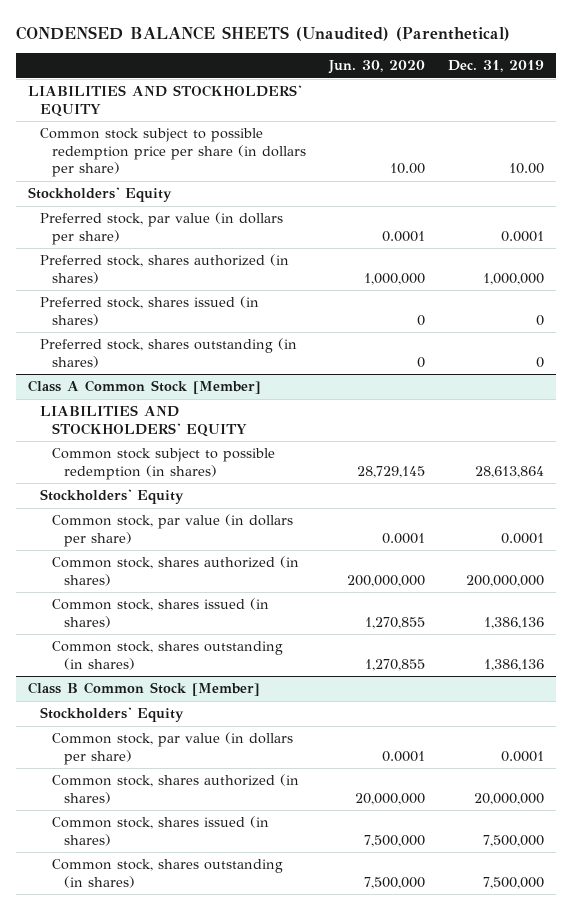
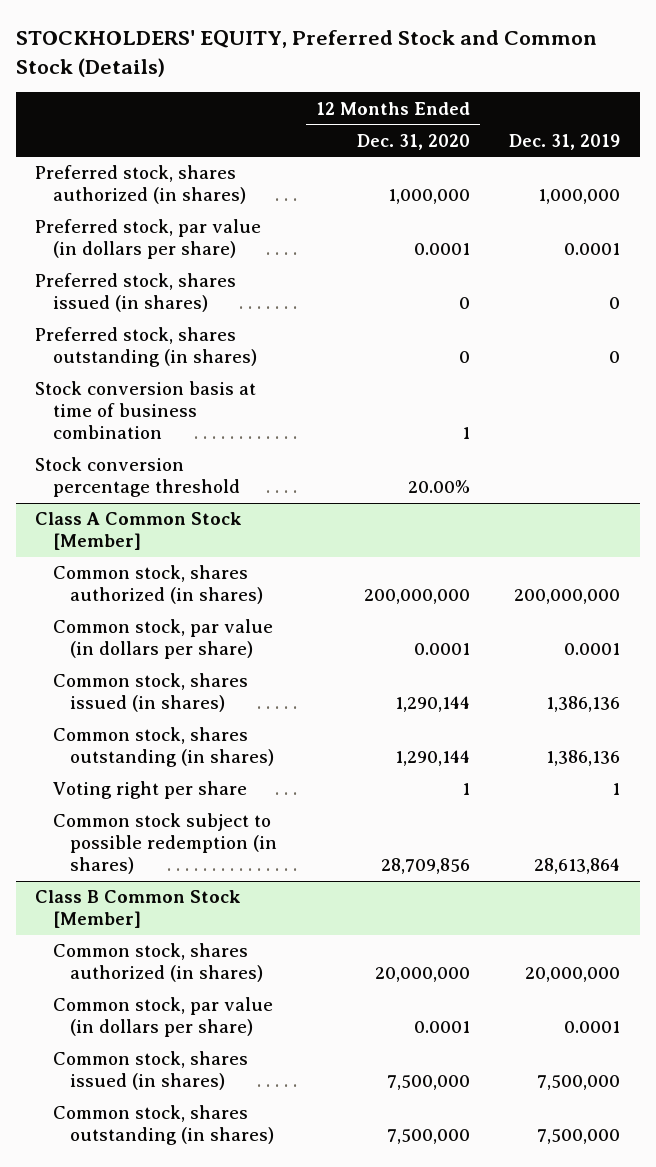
- CONDENSED BALANCE SHEETS (Unaudited) (Parenthetical)
+ STOCKHOLDERS' EQUITY, Preferred Stock and Common Stock (Details)
- | Jun. 30, 2020 | Dec. 31, 2019
+ | 12 Months Ended Dec. 31, 2020 | Dec. 31, 2019
- LIABILITIES AND STOCKHOLDERS' EQUITY
- Common stock subject to possible redemption price per share (in dollars per share) | 10.00 | 10.00
- Stockholders' Equity
moved down: Preferred stock, par value (in dollars per share) | 0.0001 | 0.0001
+ Stock conversion basis at time of business combination | 1 |
+ Stock conversion percentage threshold | 20.00% |
@ Class A Common Stock [Member]
- LIABILITIES AND STOCKHOLDERS' EQUITY
- Stockholders' Equity
moved down: Common stock, par value (in dollars per share) | 0.0001 | 0.0001
+ Voting right per share | 1 | 1
moved down: Common stock subject to possible redemption (in shares) | 28,709,856 | 28,613,864
@ Class B Common Stock [Member]
- Stockholders' Equity
moved down: Common stock, par value (in dollars per share) | 0.0001 | 0.0001

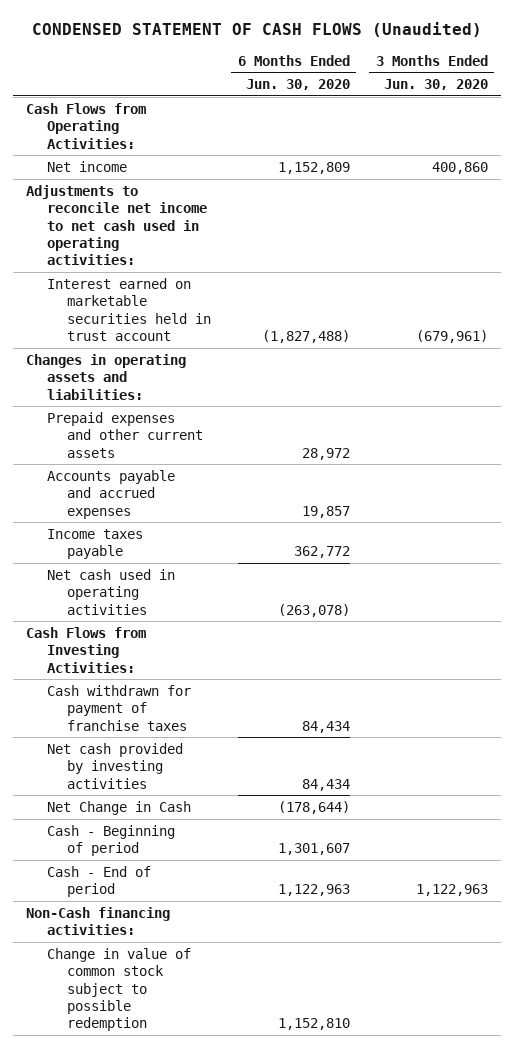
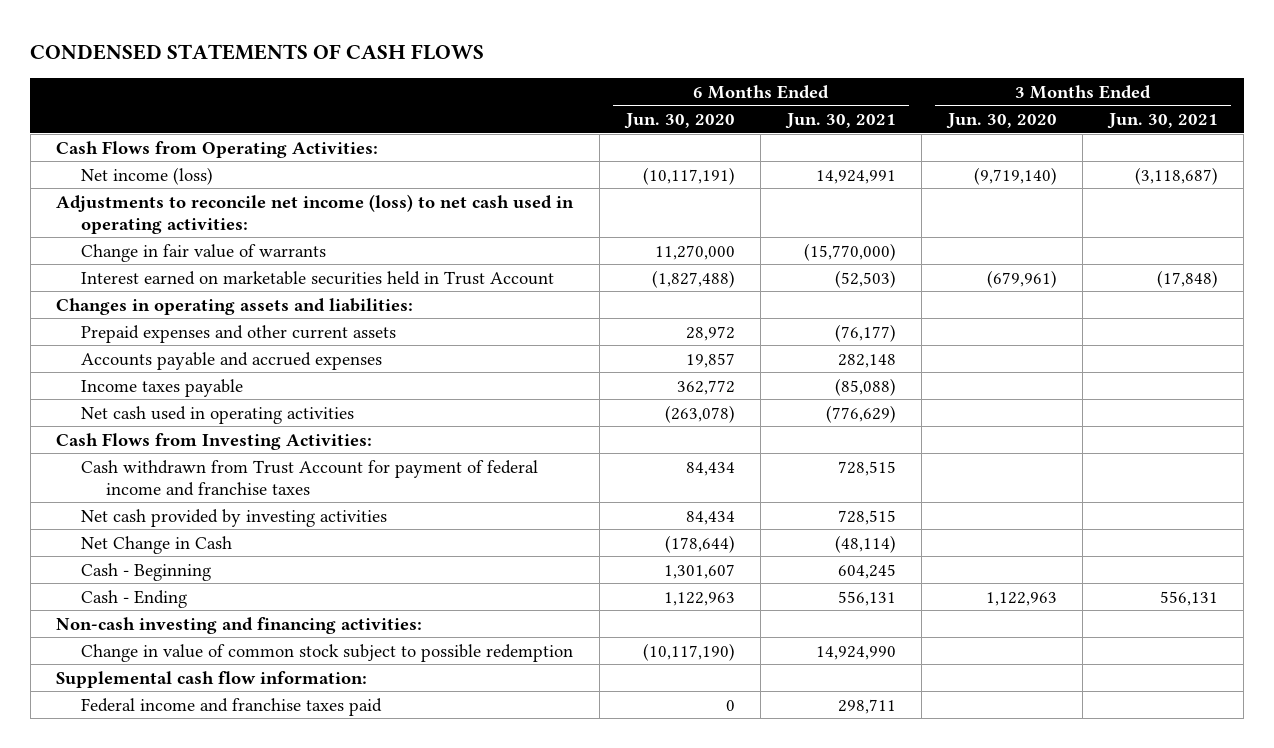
- CONDENSED STATEMENT OF CASH FLOWS (Unaudited)
+ CONDENSED STATEMENTS OF CASH FLOWS
- | 6 Months Ended Jun. 30, 2020 | 3 Months Ended Jun. 30, 2020
+ | 6 Months Ended Jun. 30, 2020 | 6 Months Ended Jun. 30, 2021 | 3 Months Ended Jun. 30, 2020 | 3 Months Ended Jun. 30, 2021
- Net income | 1,152,809 | 400,860
- Adjustments to reconcile net income to net cash used in operating activities:
- Interest earned on marketable securities held in trust account | (1,827,488) | (679,961)
+ Net income (loss) | (10,117,191) | 14,924,991 | (9,719,140) | (3,118,687)
+ Adjustments to reconcile net income (loss) to net cash used in operating activities:
+ Change in fair value of warrants | 11,270,000 | (15,770,000) | |
+ Interest earned on marketable securities held in Trust Account | (1,827,488) | (52,503) | (679,961) | (17,848)
- Cash withdrawn for payment of franchise taxes | 84,434 |
+ Cash withdrawn from Trust Account for payment of federal income and franchise taxes | 84,434 | 728,515 | |
- Cash - Beginning of period | 1,301,607 |
- Cash - End of period | 1,122,963 | 1,122,963
- Non-Cash financing activities:
- Change in value of common stock subject to possible redemption | 1,152,810 |
+ Cash - Beginning | 1,301,607 | 604,245 | |
+ Cash - Ending | 1,122,963 | 556,131 | 1,122,963 | 556,131
+ Non-cash investing and financing activities:
+ Change in value of common stock subject to possible redemption | (10,117,190) | 14,924,990 | |
+ Supplemental cash flow information:
+ Federal income and franchise taxes paid | 0 | 298,711 | |

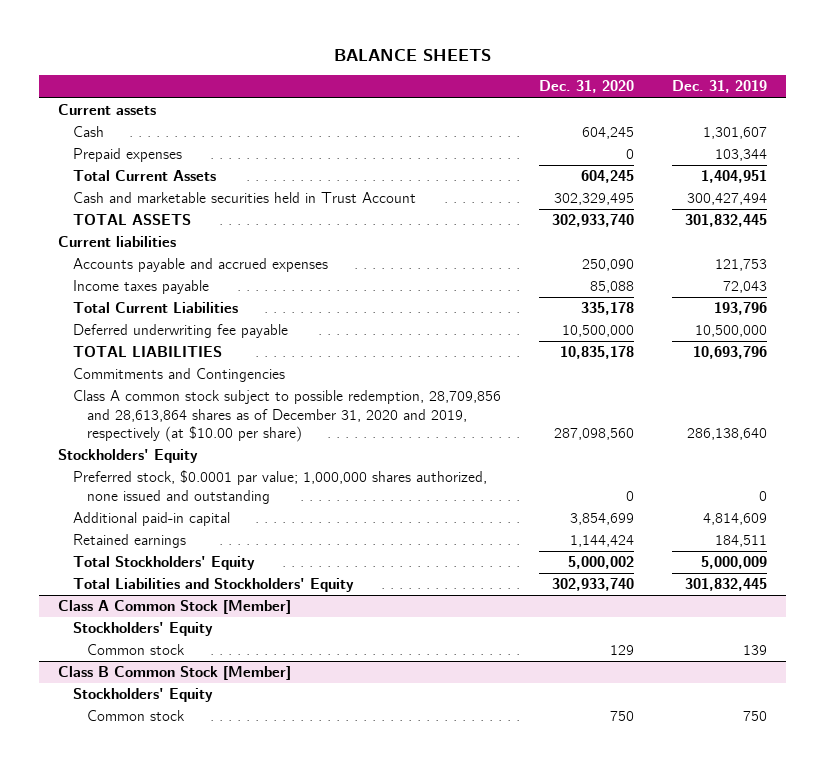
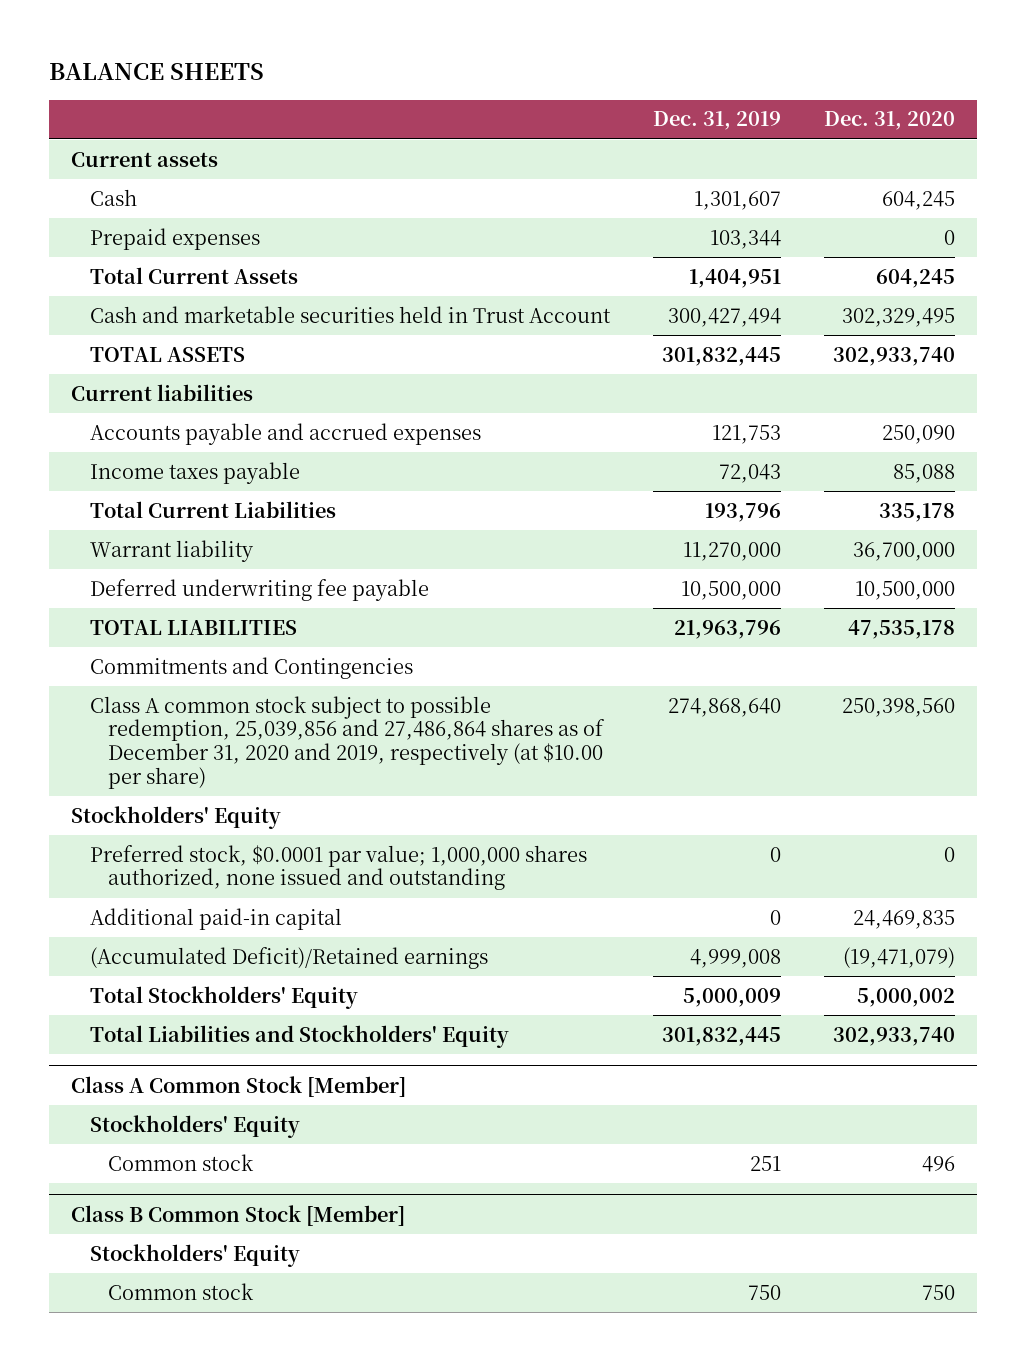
- | Dec. 31, 2020 | Dec. 31, 2019
+ | Dec. 31, 2019 | Dec. 31, 2020
+ Warrant liability | 11,270,000 | 36,700,000
- TOTAL LIABILITIES | 10,835,178 | 10,693,796
+ TOTAL LIABILITIES | 21,963,796 | 47,535,178
- Class A common stock subject to possible redemption, 28,709,856 and 28,613,864 shares as of December 31, 2020 and 2019, respectively (at $10.00 per share) | 287,098,560 | 286,138,640
+ Class A common stock subject to possible redemption, 25,039,856 and 27,486,864 shares as of December 31, 2020 and 2019, respectively (at $10.00 per share) | 274,868,640 | 250,398,560
- Additional paid-in capital | 3,854,699 | 4,814,609
- Retained earnings | 1,144,424 | 184,511
+ Additional paid-in capital | 0 | 24,469,835
+ (Accumulated Deficit)/Retained earnings | 4,999,008 | (19,471,079)
@ Class A Common Stock [Member]
- Common stock | 129 | 139
+ Common stock | 251 | 496

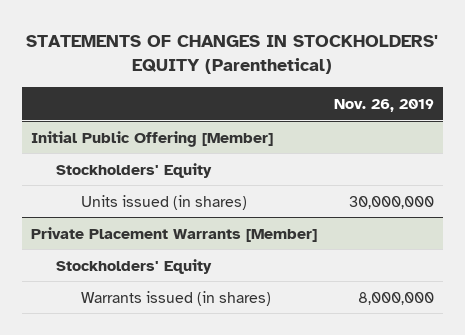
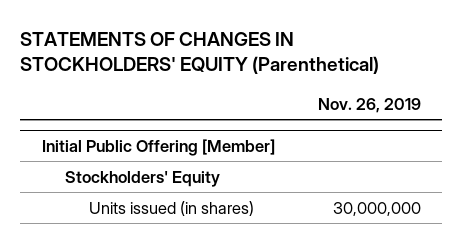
- Private Placement Warrants [Member]
- Stockholders' Equity
- Warrants issued (in shares) | 8,000,000

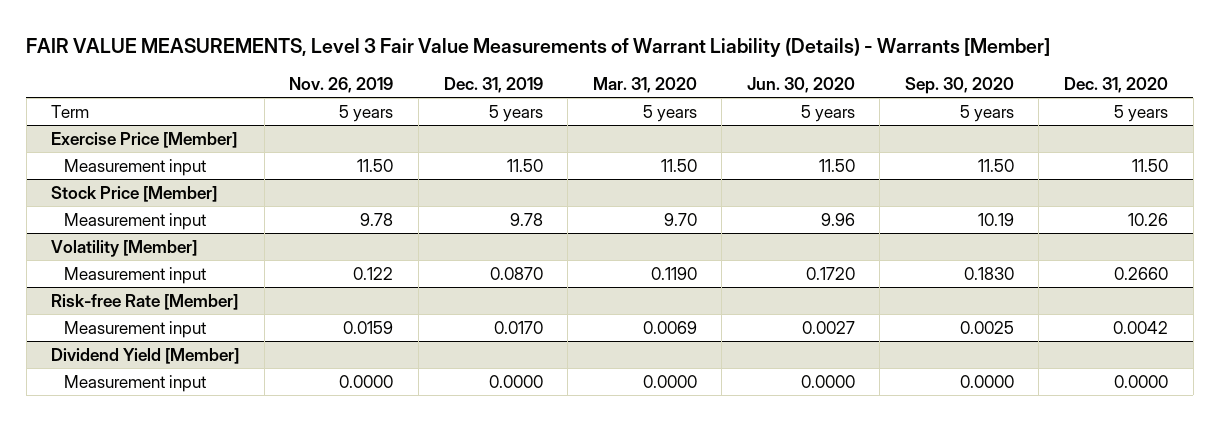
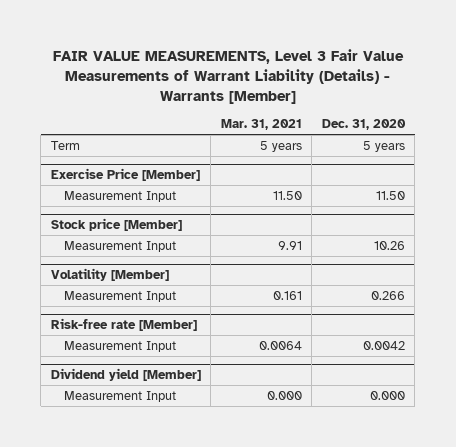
- | Nov. 26, 2019 | Dec. 31, 2019 | Mar. 31, 2020 | Jun. 30, 2020 | Sep. 30, 2020 | Dec. 31, 2020
+ | Mar. 31, 2021 | Dec. 31, 2020
@ Exercise Price [Member]
- Measurement input | 11.50 | 11.50 | 11.50 | 11.50 | 11.50 | 11.50
- Stock Price [Member]
- Measurement input | 9.78 | 9.78 | 9.70 | 9.96 | 10.19 | 10.26
@ Exercise Price [Member]
+ Measurement Input | 11.50 | 11.50
+ Stock price [Member]
+ Measurement Input | 9.91 | 10.26
@ Volatility [Member]
- Measurement input | 0.122 | 0.0870 | 0.1190 | 0.1720 | 0.1830 | 0.2660
- Risk-free Rate [Member]
- Measurement input | 0.0159 | 0.0170 | 0.0069 | 0.0027 | 0.0025 | 0.0042
- Dividend Yield [Member]
- Measurement input | 0.0000 | 0.0000 | 0.0000 | 0.0000 | 0.0000 | 0.0000
@ Volatility [Member]
+ Measurement Input | 0.161 | 0.266
+ Risk-free rate [Member]
+ Measurement Input | 0.0064 | 0.0042
+ Dividend yield [Member]
+ Measurement Input | 0.000 | 0.000

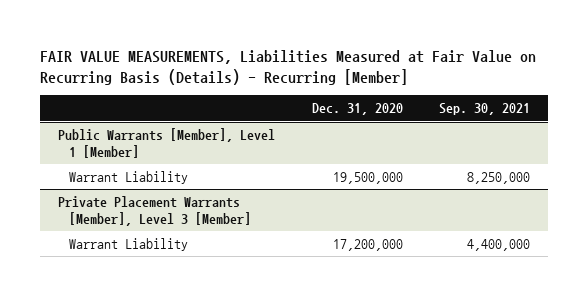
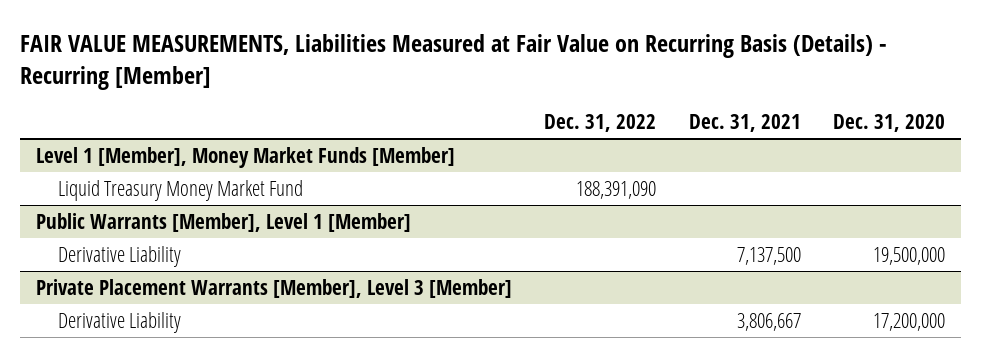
- | Dec. 31, 2020 | Sep. 30, 2021
+ | Dec. 31, 2022 | Dec. 31, 2021 | Dec. 31, 2020
+ Level 1 [Member], Money Market Funds [Member]
+ Liquid Treasury Money Market Fund | 188,391,090 | |
@ Public Warrants [Member], Level 1 [Member]
- Warrant Liability | 19,500,000 | 8,250,000
+ Derivative Liability | | 7,137,500 | 19,500,000
@ Private Placement Warrants [Member], Level 3 [Member]
- Warrant Liability | 17,200,000 | 4,400,000
+ Derivative Liability | | 3,806,667 | 17,200,000

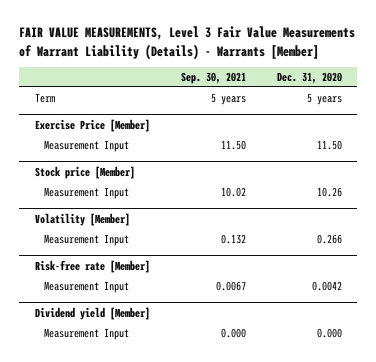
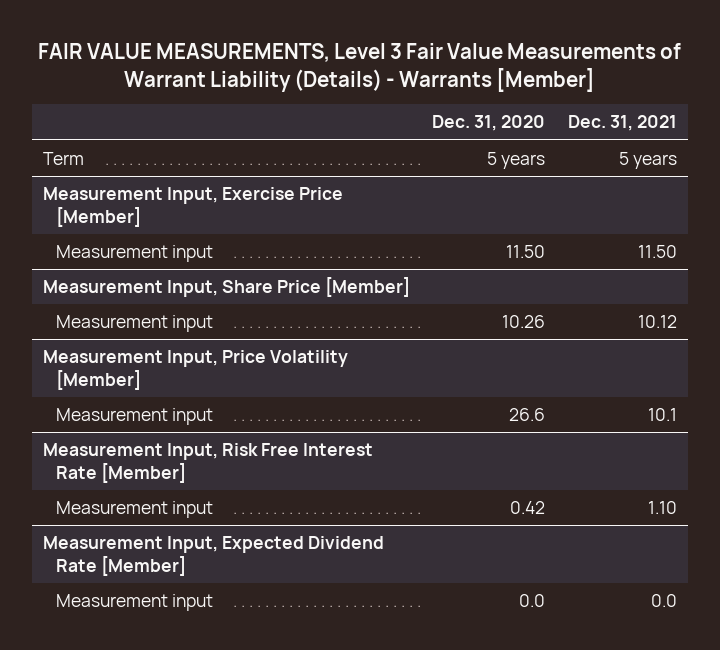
- | Sep. 30, 2021 | Dec. 31, 2020
+ | Dec. 31, 2020 | Dec. 31, 2021
- Exercise Price [Member]
- Measurement Input | 11.50 | 11.50
- Stock price [Member]
- Measurement Input | 10.02 | 10.26
- Volatility [Member]
- Measurement Input | 0.132 | 0.266
- Risk-free rate [Member]
- Measurement Input | 0.0067 | 0.0042
- Dividend yield [Member]
- Measurement Input | 0.000 | 0.000
+ Measurement Input, Exercise Price [Member]
+ Measurement input | 11.50 | 11.50
+ Measurement Input, Share Price [Member]
+ Measurement input | 10.26 | 10.12
+ Measurement Input, Price Volatility [Member]
+ Measurement input | 26.6 | 10.1
+ Measurement Input, Risk Free Interest Rate [Member]
+ Measurement input | 0.42 | 1.10
+ Measurement Input, Expected Dividend Rate [Member]
+ Measurement input | 0.0 | 0.0

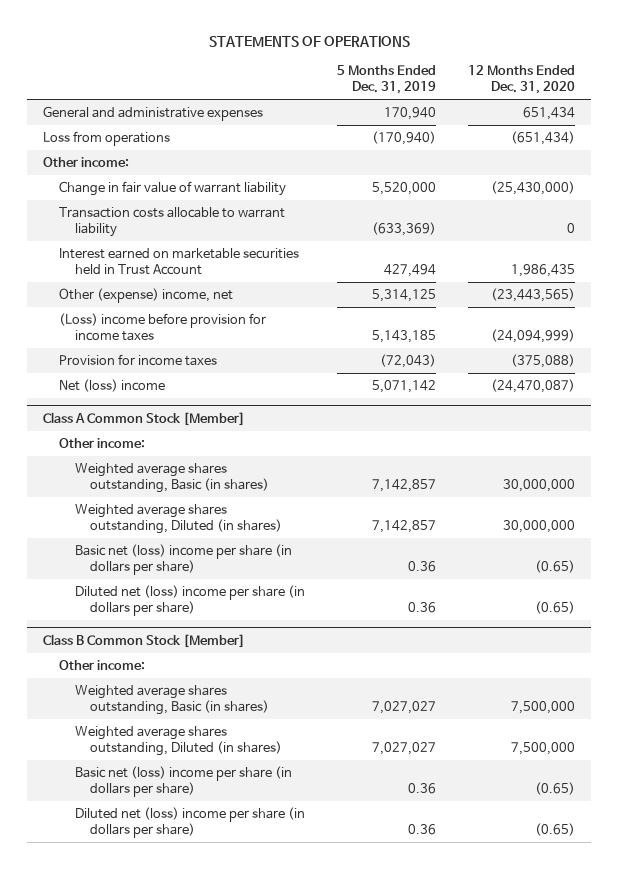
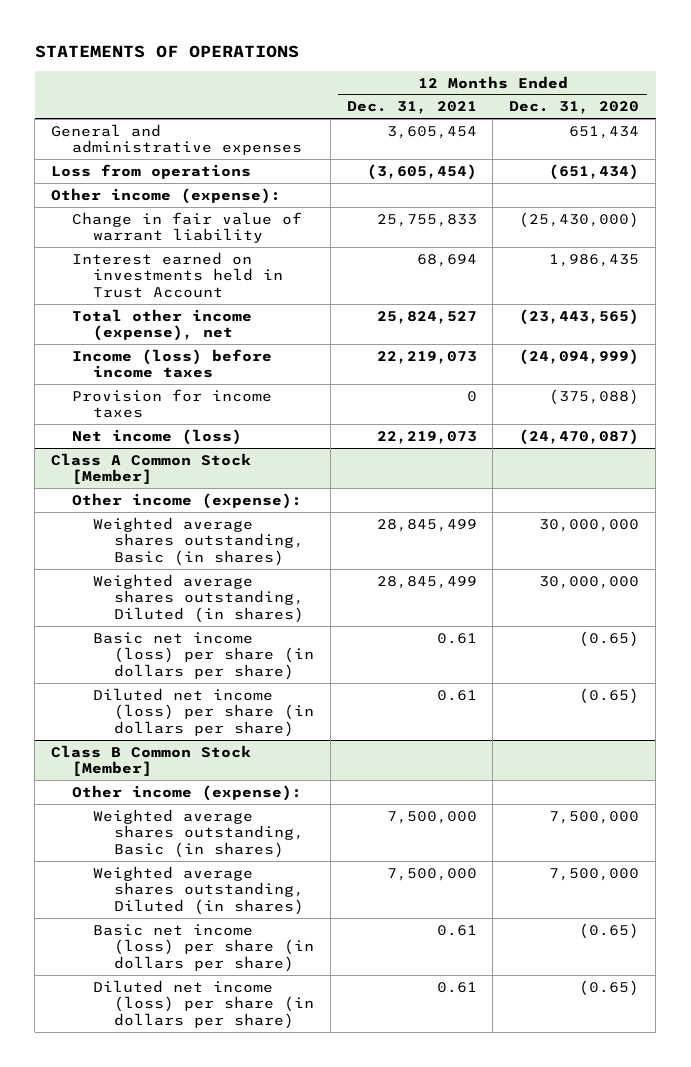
- | 5 Months Ended Dec. 31, 2019 | 12 Months Ended Dec. 31, 2020
+ | 12 Months Ended Dec. 31, 2021 | 12 Months Ended Dec. 31, 2020
- Other income:
+ Other income (expense):
- Transaction costs allocable to warrant liability | (633,369) | 0
- Interest earned on marketable securities held in Trust Account | 427,494 | 1,986,435
- Other (expense) income, net | 5,314,125 | (23,443,565)
- (Loss) income before provision for income taxes | 5,143,185 | (24,094,999)
+ Interest earned on investments held in Trust Account | 68,694 | 1,986,435
+ Total other income (expense), net | 25,824,527 | (23,443,565)
+ Income (loss) before income taxes | 22,219,073 | (24,094,999)
- Net (loss) income | 5,071,142 | (24,470,087)
+ Net income (loss) | 22,219,073 | (24,470,087)
@ Class A Common Stock [Member]
- Other income:
+ Other income (expense):
- Basic net (loss) income per share (in dollars per share) | 0.36 | (0.65)
- Diluted net (loss) income per share (in dollars per share) | 0.36 | (0.65)
+ Basic net income (loss) per share (in dollars per share) | 0.61 | (0.65)
+ Diluted net income (loss) per share (in dollars per share) | 0.61 | (0.65)
@ Class B Common Stock [Member]
- Other income:
+ Other income (expense):
- Basic net (loss) income per share (in dollars per share) | 0.36 | (0.65)
- Diluted net (loss) income per share (in dollars per share) | 0.36 | (0.65)
+ Basic net income (loss) per share (in dollars per share) | 0.61 | (0.65)
+ Diluted net income (loss) per share (in dollars per share) | 0.61 | (0.65)

